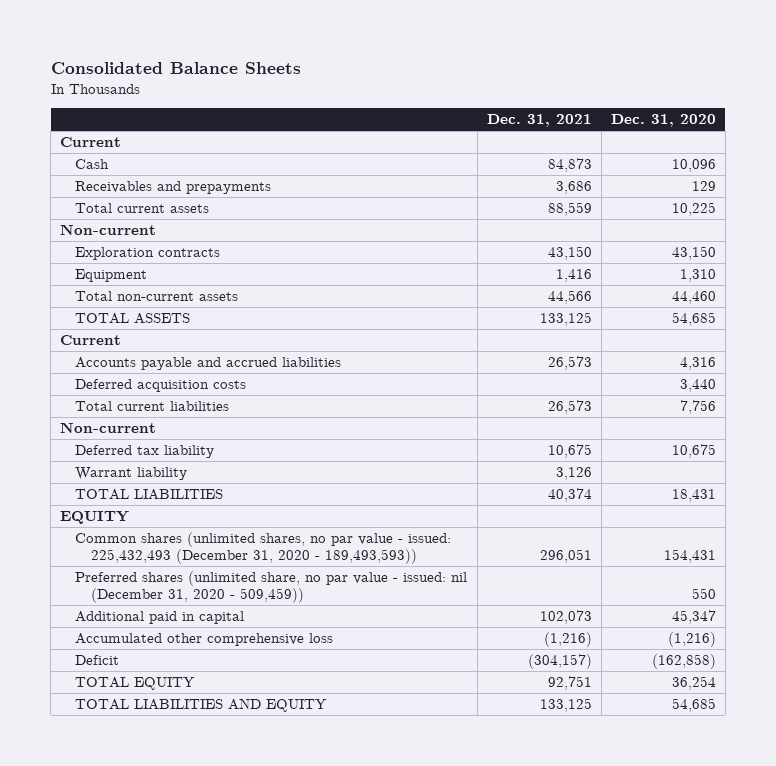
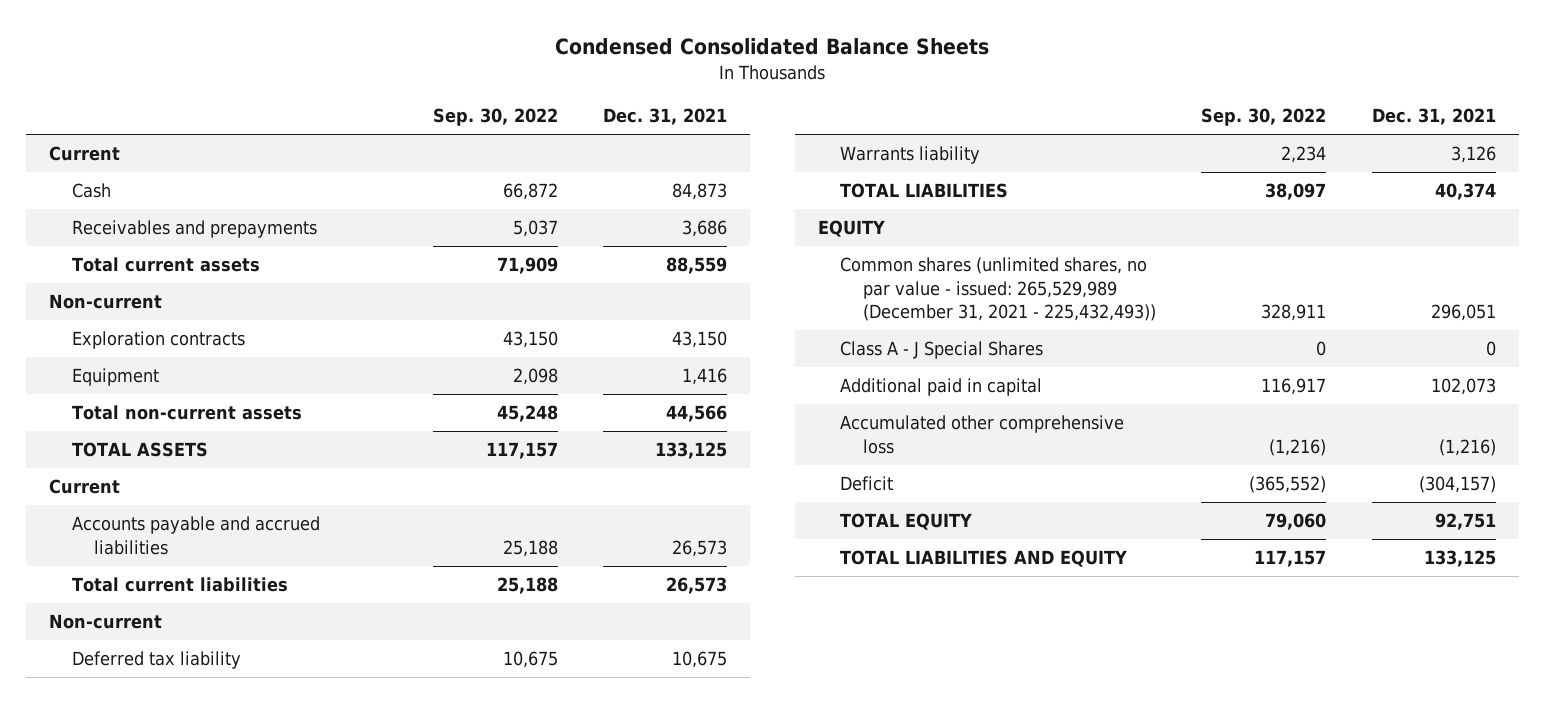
- Consolidated Balance Sheets
+ Condensed Consolidated Balance Sheets
- | Dec. 31, 2021 | Dec. 31, 2020
+ | Sep. 30, 2022 | Dec. 31, 2021
- Deferred acquisition costs | | 3,440
- Warrant liability | 3,126 |
+ Warrants liability | 2,234 | 3,126
- Common shares (unlimited shares, no par value - issued: 225,432,493 (December 31, 2020 - 189,493,593)) | 296,051 | 154,431
- Preferred shares (unlimited share, no par value - issued: nil (December 31, 2020 - 509,459)) | | 550
+ Common shares (unlimited shares, no par value - issued: 265,529,989 (December 31, 2021 - 225,432,493)) | 328,911 | 296,051
+ Class A - J Special Shares | 0 | 0

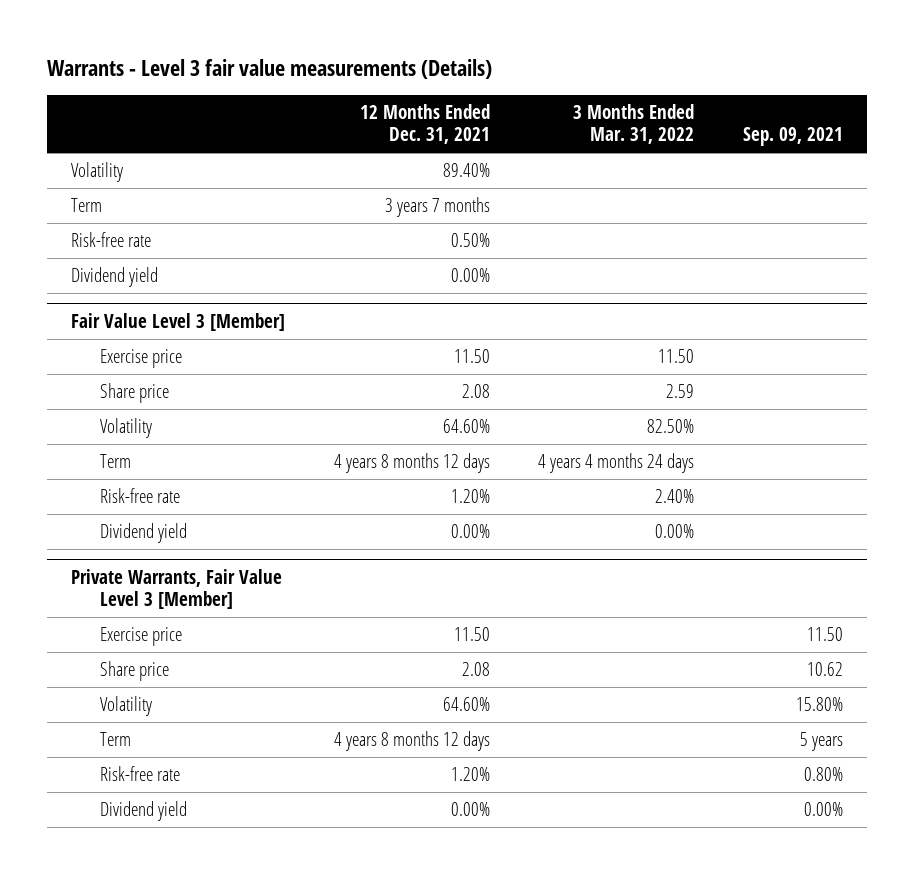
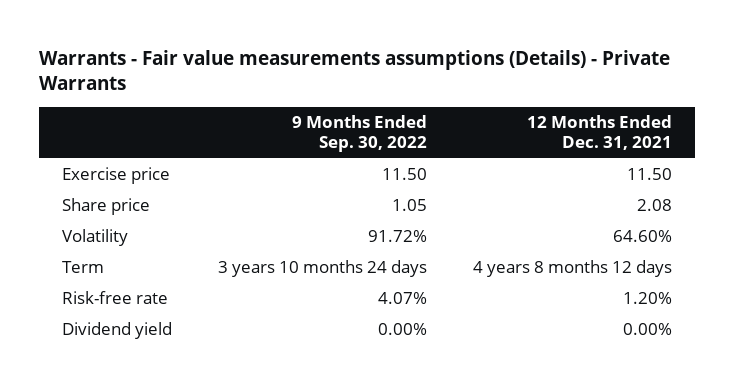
- Warrants - Level 3 fair value measurements (Details)
+ Warrants - Fair value measurements assumptions (Details) - Private Warrants
- | 12 Months Ended Dec. 31, 2021 | 3 Months Ended Mar. 31, 2022 | Sep. 09, 2021
+ | 9 Months Ended Sep. 30, 2022 | 12 Months Ended Dec. 31, 2021
- Volatility | 89.40% | |
- Term | 3 years 7 months | |
- Risk-free rate | 0.50% | |
- Dividend yield | 0.00% | |
- Fair Value Level 3 [Member]
- Private Warrants, Fair Value Level 3 [Member]
- Exercise price | 11.50 | | 11.50
- Share price | 2.08 | | 10.62
- Volatility | 64.60% | | 15.80%
- Term | 4 years 8 months 12 days | | 5 years
- Risk-free rate | 1.20% | | 0.80%
- Dividend yield | 0.00% | | 0.00%

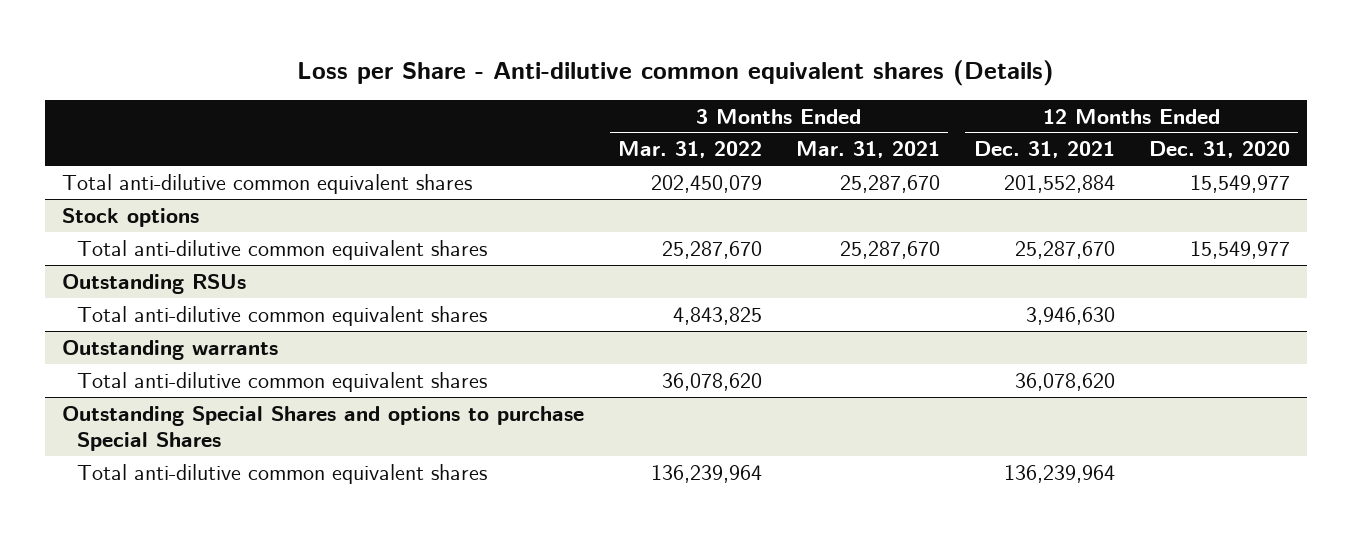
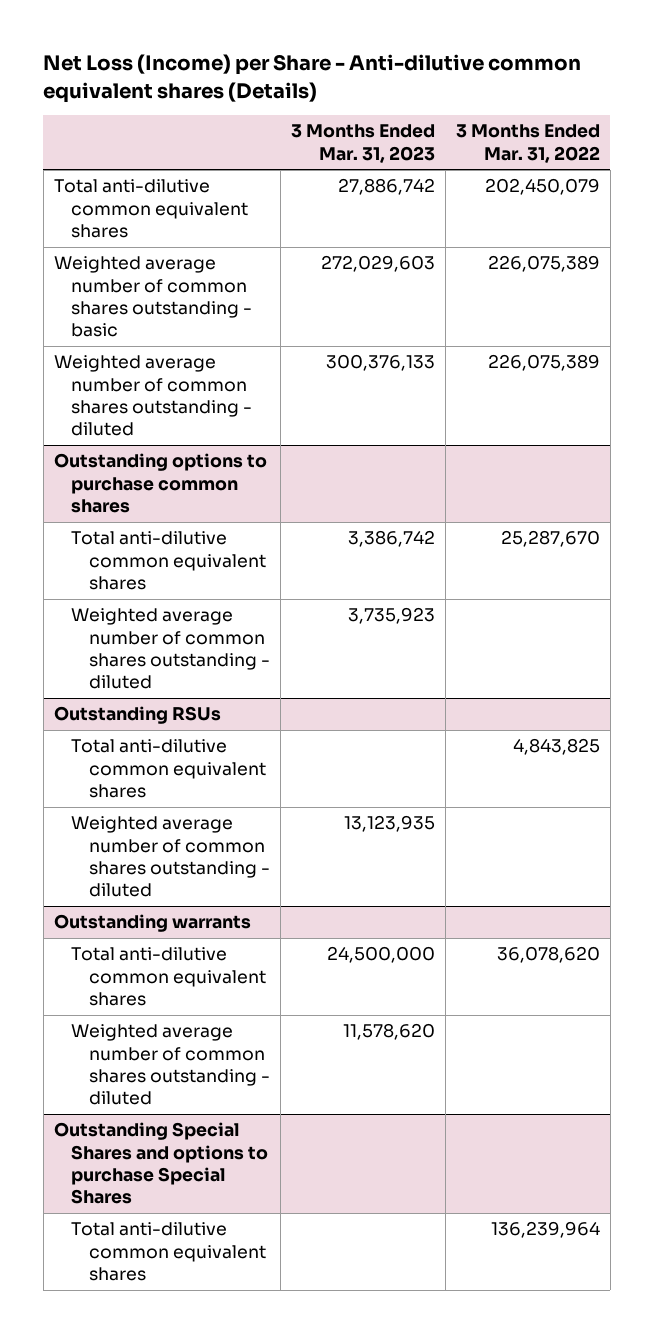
- Loss per Share - Anti-dilutive common equivalent shares (Details)
+ Net Loss (Income) per Share - Anti-dilutive common equivalent shares (Details)
- | 3 Months Ended Mar. 31, 2022 | 3 Months Ended Mar. 31, 2021 | 12 Months Ended Dec. 31, 2021 | 12 Months Ended Dec. 31, 2020
+ | 3 Months Ended Mar. 31, 2023 | 3 Months Ended Mar. 31, 2022
- Stock options
+ Weighted average number of common shares outstanding - basic | 272,029,603 | 226,075,389
+ Weighted average number of common shares outstanding - diluted | 300,376,133 | 226,075,389
+ Outstanding options to purchase common shares
+ Weighted average number of common shares outstanding - diluted | 3,735,923 |
@ Outstanding RSUs
+ Weighted average number of common shares outstanding - diluted | 13,123,935 |
@ Outstanding warrants
+ Weighted average number of common shares outstanding - diluted | 11,578,620 |

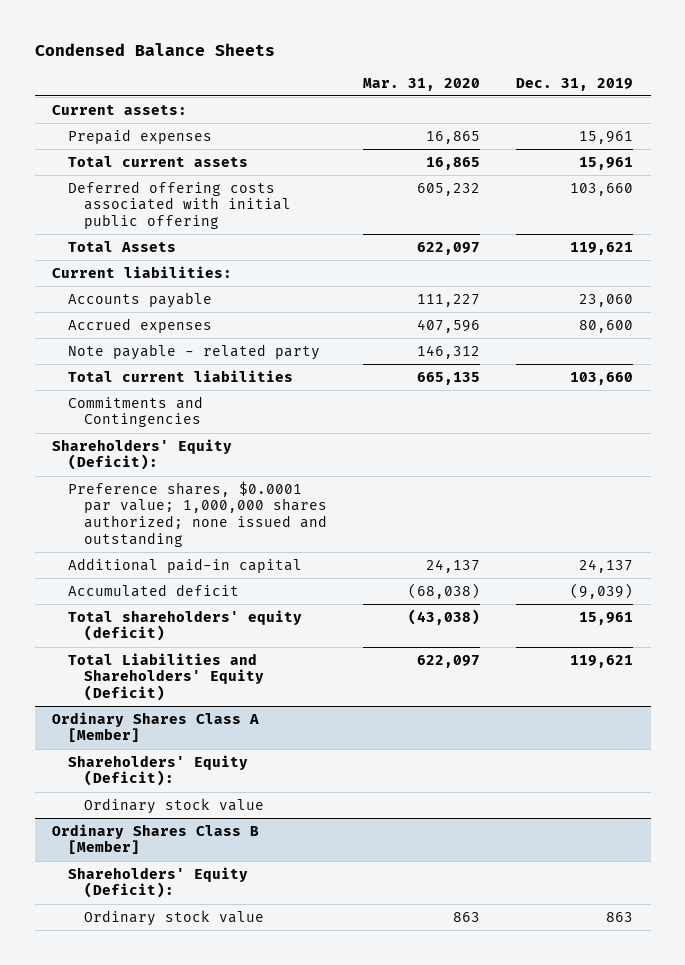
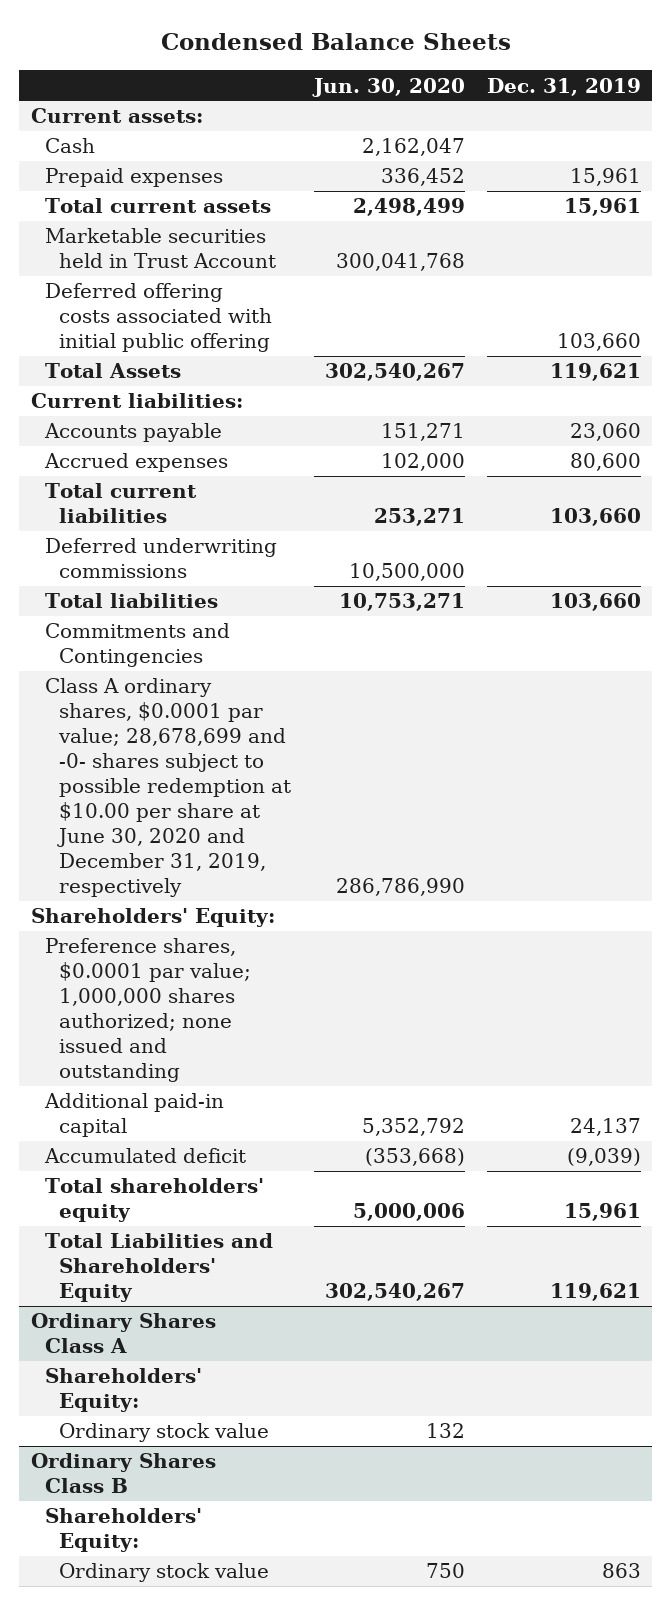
- | Mar. 31, 2020 | Dec. 31, 2019
+ | Jun. 30, 2020 | Dec. 31, 2019
+ Cash | 2,162,047 |
+ Marketable securities held in Trust Account | 300,041,768 |
- Note payable - related party | 146,312 |
+ Deferred underwriting commissions | 10,500,000 |
+ Total liabilities | 10,753,271 | 103,660
- Shareholders' Equity (Deficit):
+ Class A ordinary shares, $0.0001 par value; 28,678,699 and -0- shares subject to possible redemption at $10.00 per share at June 30, 2020 and December 31, 2019, respectively | 286,786,990 |
+ Shareholders' Equity:
- Total shareholders' equity (deficit) | (43,038) | 15,961
- Total Liabilities and Shareholders' Equity (Deficit) | 622,097 | 119,621
- Ordinary Shares Class A [Member]
- Shareholders' Equity (Deficit):
+ Total shareholders' equity | 5,000,006 | 15,961
+ Total Liabilities and Shareholders' Equity | 302,540,267 | 119,621
+ Ordinary Shares Class A
+ Shareholders' Equity:
- Ordinary Shares Class B [Member]
- Shareholders' Equity (Deficit):
+ Ordinary Shares Class B
+ Shareholders' Equity:

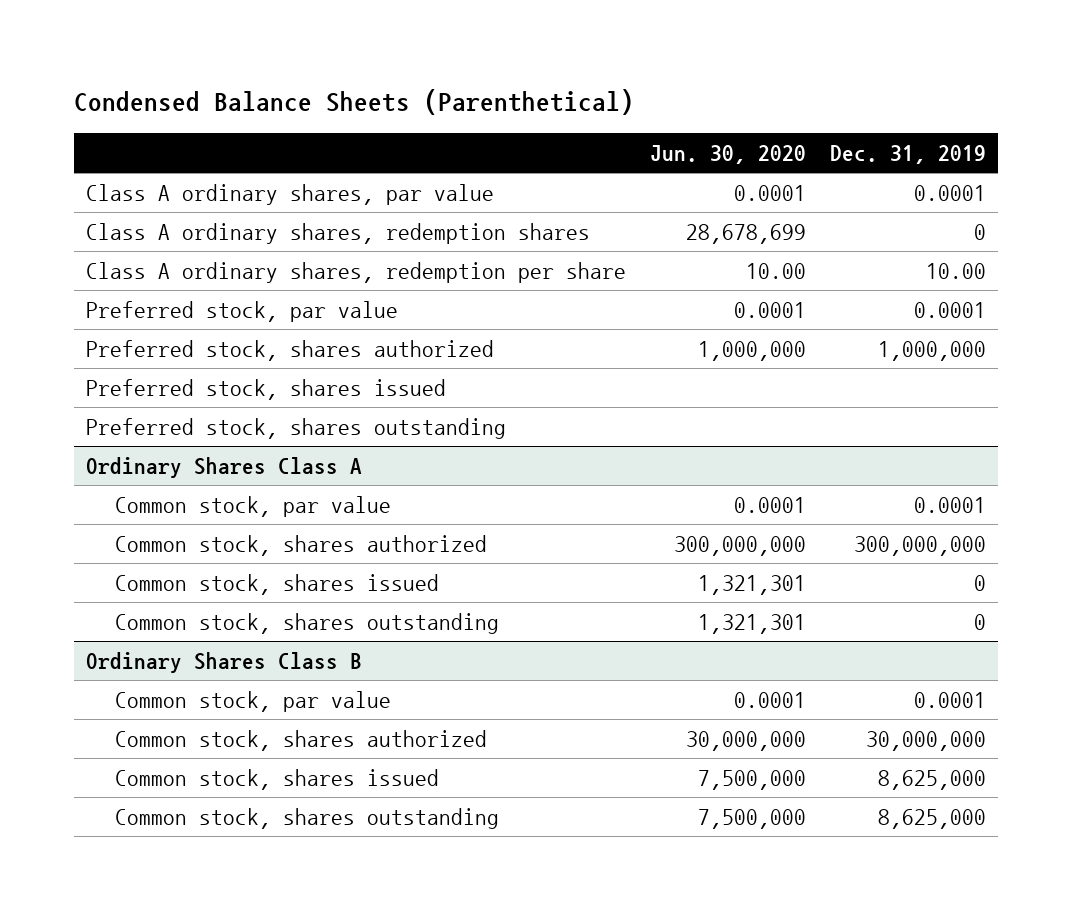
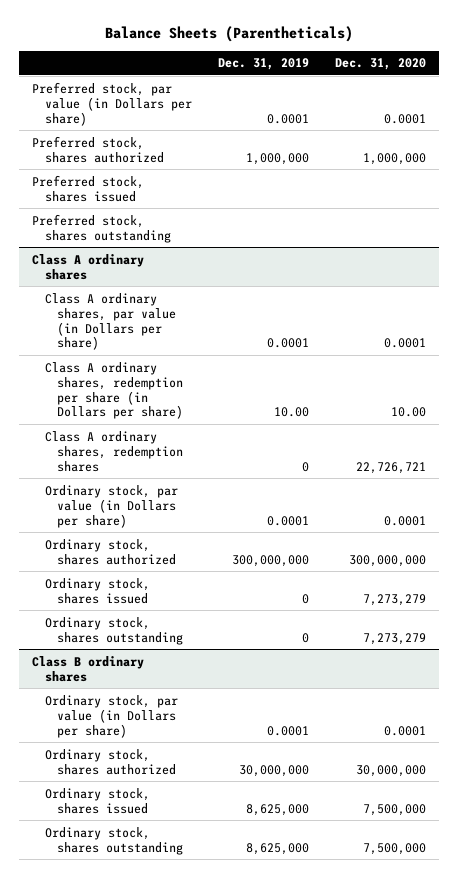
- Condensed Balance Sheets (Parenthetical)
+ Balance Sheets (Parentheticals)
- | Jun. 30, 2020 | Dec. 31, 2019
+ | Dec. 31, 2019 | Dec. 31, 2020
- Class A ordinary shares, par value | 0.0001 | 0.0001
- Class A ordinary shares, redemption shares | 28,678,699 | 0
- Class A ordinary shares, redemption per share | 10.00 | 10.00
- Preferred stock, par value | 0.0001 | 0.0001
+ Preferred stock, par value (in Dollars per share) | 0.0001 | 0.0001
- Ordinary Shares Class A
- Common stock, par value | 0.0001 | 0.0001
- Common stock, shares authorized | 300,000,000 | 300,000,000
- Common stock, shares issued | 1,321,301 | 0
- Common stock, shares outstanding | 1,321,301 | 0
- Ordinary Shares Class B
- Common stock, par value | 0.0001 | 0.0001
- Common stock, shares authorized | 30,000,000 | 30,000,000
- Common stock, shares issued | 7,500,000 | 8,625,000
- Common stock, shares outstanding | 7,500,000 | 8,625,000
+ Class A ordinary shares
+ Class A ordinary shares, par value (in Dollars per share) | 0.0001 | 0.0001
+ Class A ordinary shares, redemption per share (in Dollars per share) | 10.00 | 10.00
+ Class A ordinary shares, redemption shares | 0 | 22,726,721
+ Ordinary stock, par value (in Dollars per share) | 0.0001 | 0.0001
+ Ordinary stock, shares authorized | 300,000,000 | 300,000,000
+ Ordinary stock, shares issued | 0 | 7,273,279
+ Ordinary stock, shares outstanding | 0 | 7,273,279
+ Class B ordinary shares
+ Ordinary stock, par value (in Dollars per share) | 0.0001 | 0.0001
+ Ordinary stock, shares authorized | 30,000,000 | 30,000,000
+ Ordinary stock, shares issued | 8,625,000 | 7,500,000
+ Ordinary stock, shares outstanding | 8,625,000 | 7,500,000

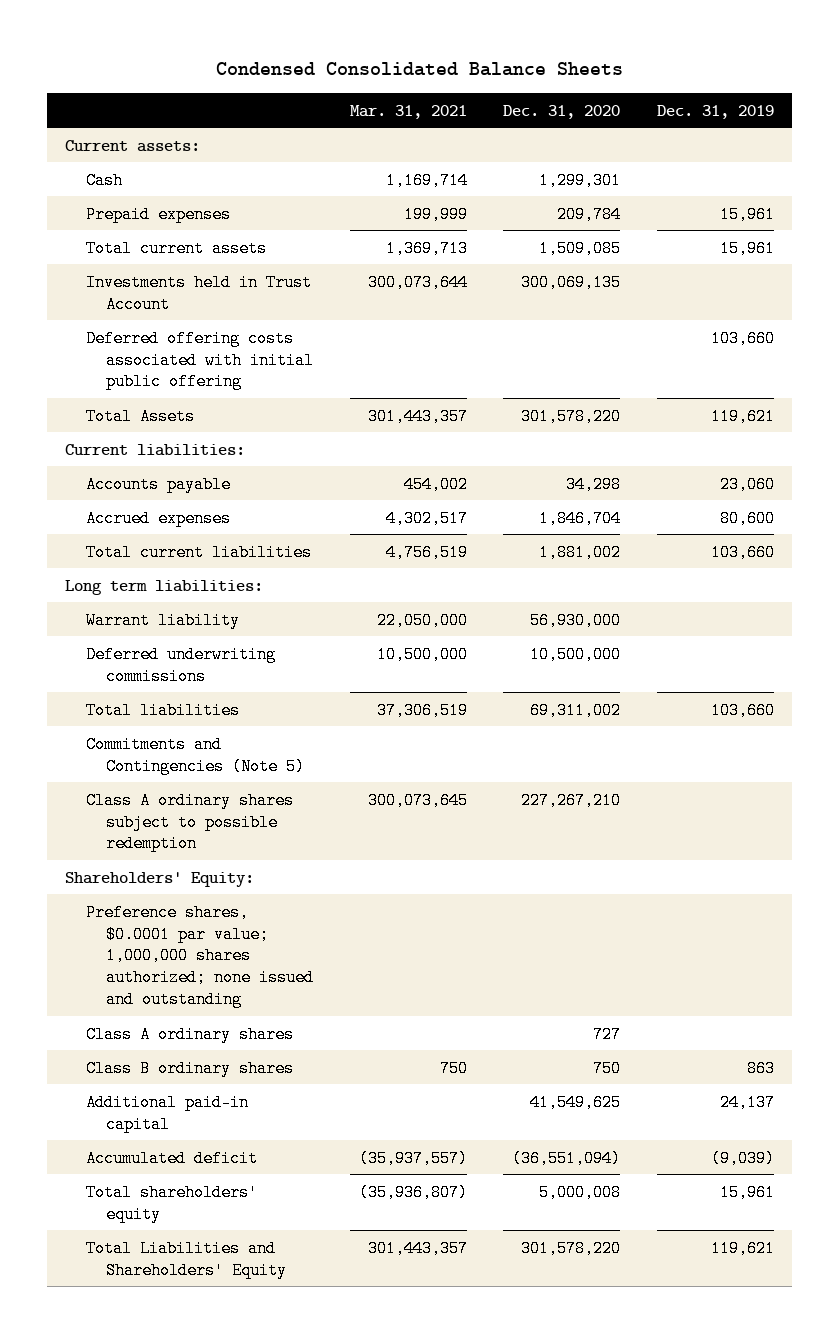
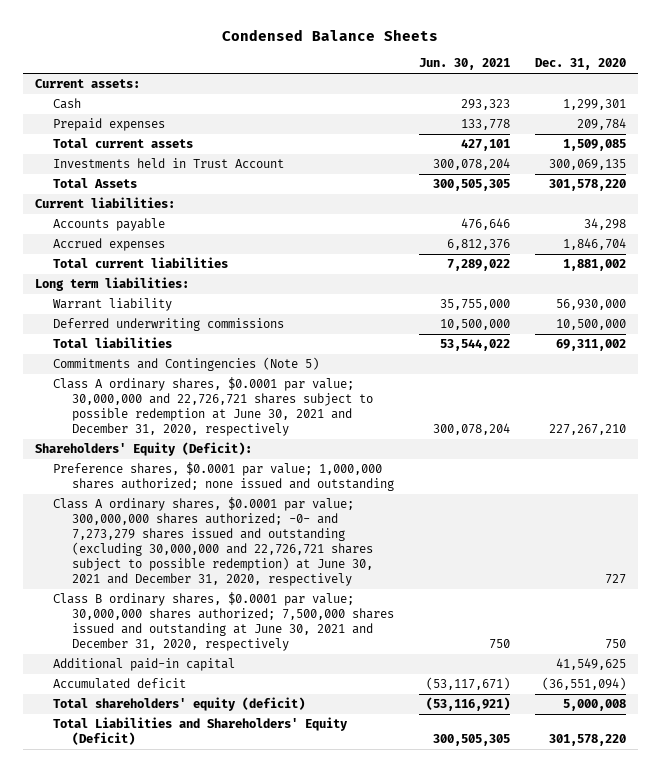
- Condensed Consolidated Balance Sheets
+ Condensed Balance Sheets
- | Mar. 31, 2021 | Dec. 31, 2020 | Dec. 31, 2019
+ | Jun. 30, 2021 | Dec. 31, 2020
- Deferred offering costs associated with initial public offering | | | 103,660
- Class A ordinary shares subject to possible redemption | 300,073,645 | 227,267,210 |
- Shareholders' Equity:
- Preference shares, $0.0001 par value; 1,000,000 shares authorized; none issued and outstanding
- Class A ordinary shares | | 727 |
- Class B ordinary shares | 750 | 750 | 863
+ Class A ordinary shares, $0.0001 par value; 30,000,000 and 22,726,721 shares subject to possible redemption at June 30, 2021 and December 31, 2020, respectively | 300,078,204 | 227,267,210
+ Shareholders' Equity (Deficit):
+ Preference shares, $0.0001 par value; 1,000,000 shares authorized; none issued and outstanding
+ Class A ordinary shares, $0.0001 par value; 300,000,000 shares authorized; -0- and 7,273,279 shares issued and outstanding (excluding 30,000,000 and 22,726,721 shares subject to possible redemption) at June 30, 2021 and December 31, 2020, respectively | | 727
+ Class B ordinary shares, $0.0001 par value; 30,000,000 shares authorized; 7,500,000 shares issued and outstanding at June 30, 2021 and December 31, 2020, respectively | 750 | 750
- Total shareholders' equity | (35,936,807) | 5,000,008 | 15,961
- Total Liabilities and Shareholders' Equity | 301,443,357 | 301,578,220 | 119,621
+ Total shareholders' equity (deficit) | (53,116,921) | 5,000,008
+ Total Liabilities and Shareholders' Equity (Deficit) | 300,505,305 | 301,578,220

